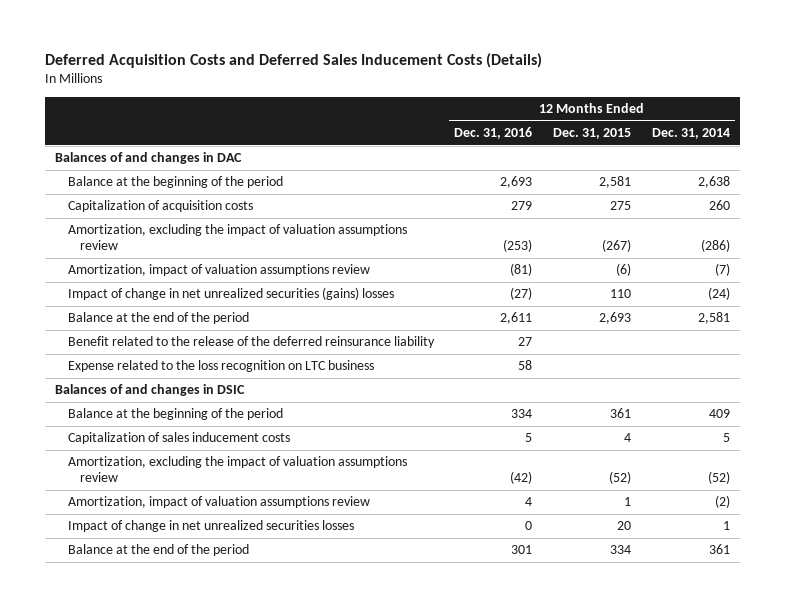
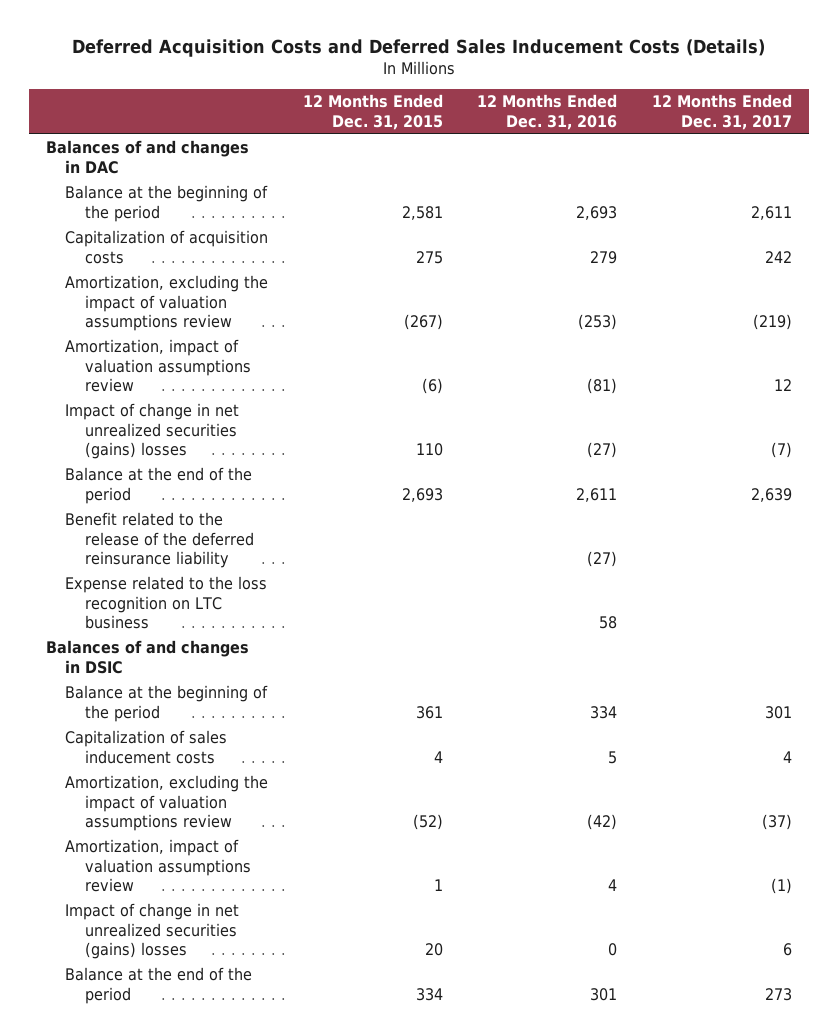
- | 12 Months Ended Dec. 31, 2016 | 12 Months Ended Dec. 31, 2015 | 12 Months Ended Dec. 31, 2014
+ | 12 Months Ended Dec. 31, 2015 | 12 Months Ended Dec. 31, 2016 | 12 Months Ended Dec. 31, 2017
- Benefit related to the release of the deferred reinsurance liability | 27 | |
+ Benefit related to the release of the deferred reinsurance liability | | (27) |
- Impact of change in net unrealized securities losses | 0 | 20 | 1
+ Impact of change in net unrealized securities (gains) losses | 20 | 0 | 6

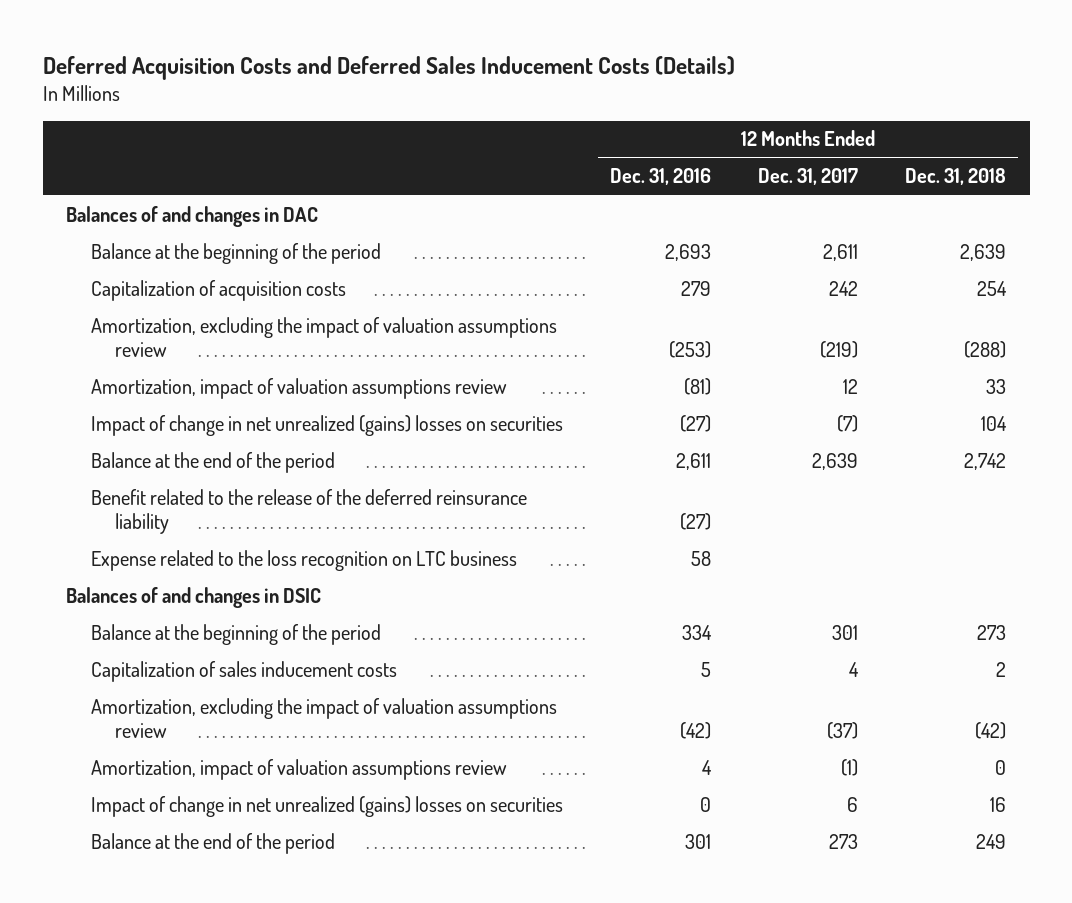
- | 12 Months Ended Dec. 31, 2015 | 12 Months Ended Dec. 31, 2016 | 12 Months Ended Dec. 31, 2017
+ | 12 Months Ended Dec. 31, 2016 | 12 Months Ended Dec. 31, 2017 | 12 Months Ended Dec. 31, 2018
- Impact of change in net unrealized securities (gains) losses | 110 | (27) | (7)
+ Impact of change in net unrealized (gains) losses on securities | (27) | (7) | 104
- Impact of change in net unrealized securities (gains) losses | 20 | 0 | 6
+ Impact of change in net unrealized (gains) losses on securities | 0 | 6 | 16

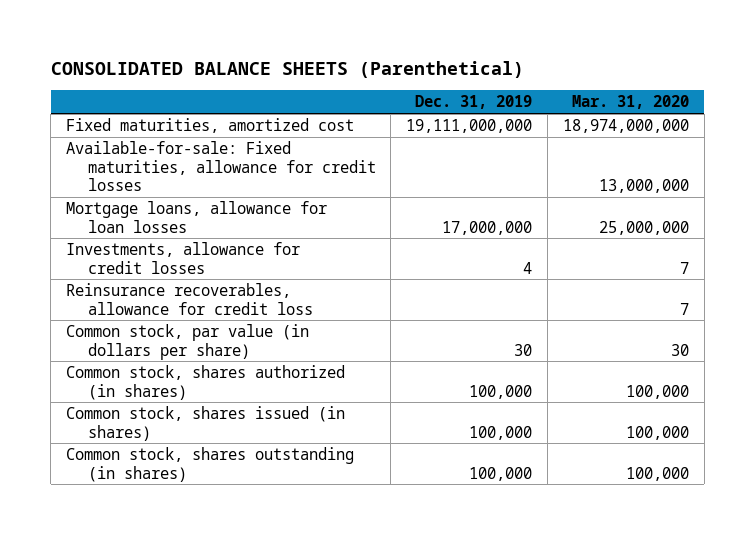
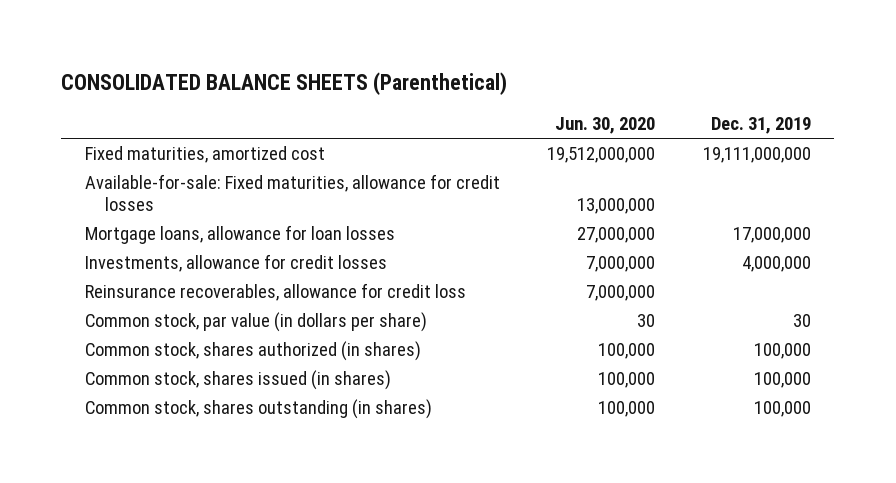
- | Dec. 31, 2019 | Mar. 31, 2020
+ | Jun. 30, 2020 | Dec. 31, 2019
- Investments, allowance for credit losses | 4 | 7
+ Investments, allowance for credit losses | 7,000,000 | 4,000,000

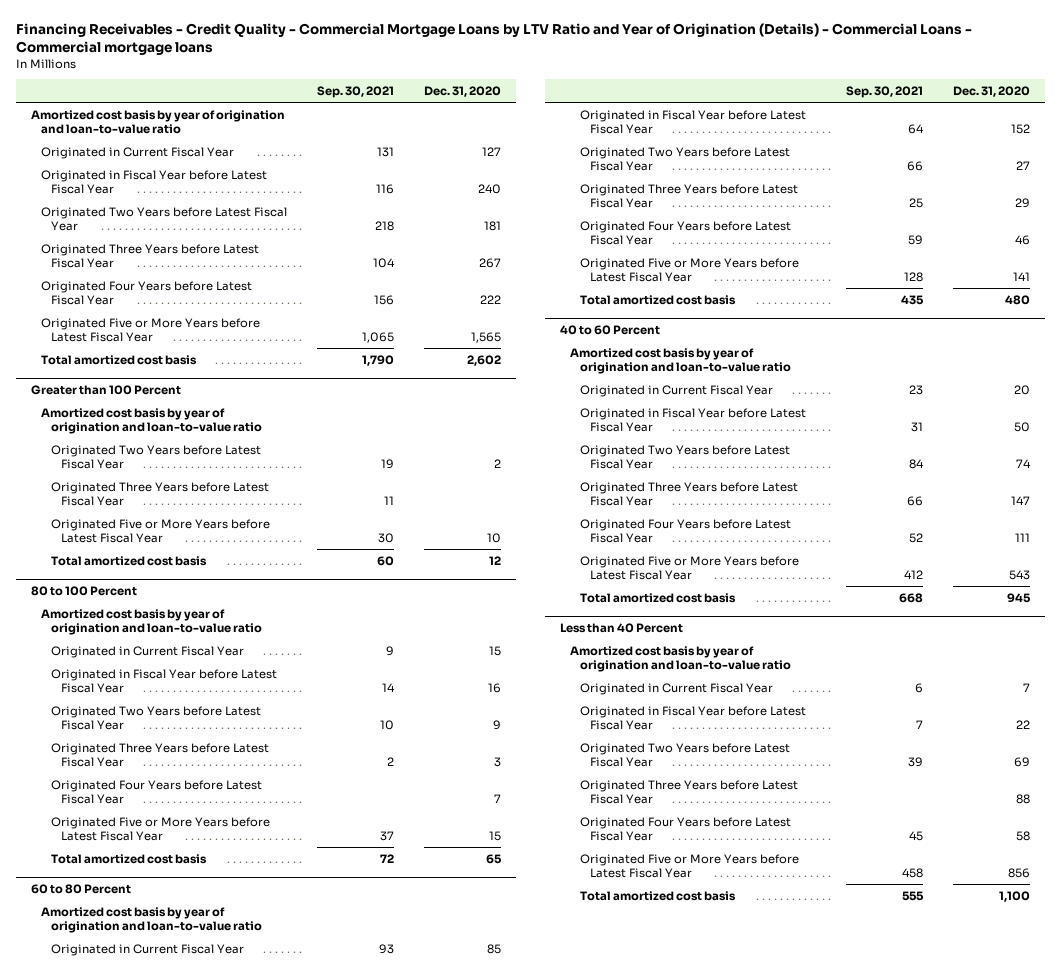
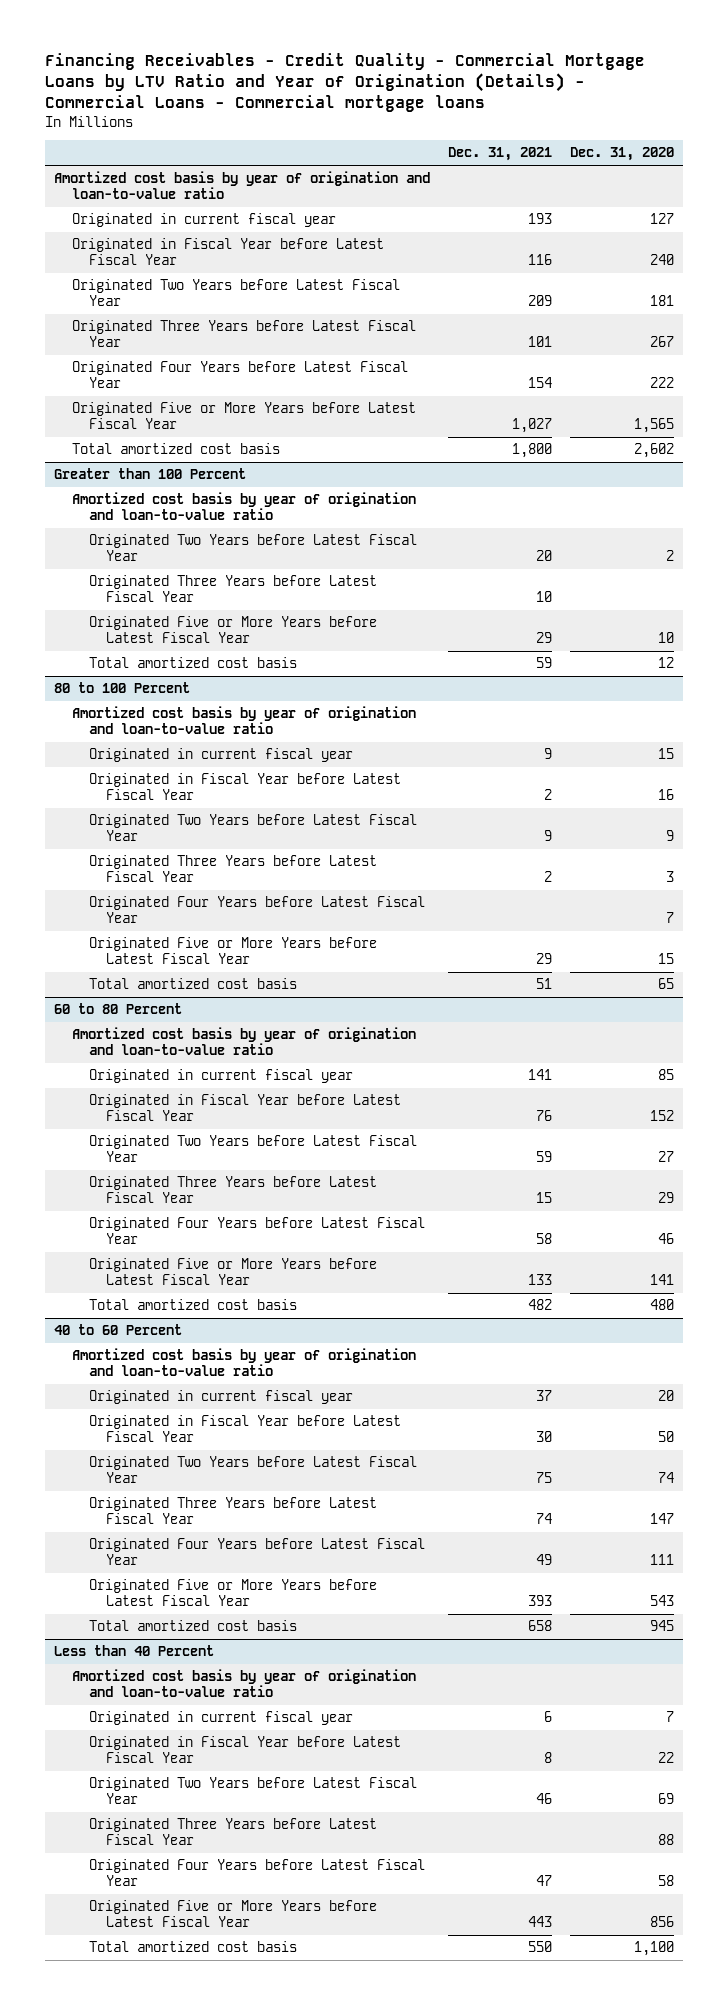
- | Sep. 30, 2021 | Dec. 31, 2020
+ | Dec. 31, 2021 | Dec. 31, 2020
- Originated in Current Fiscal Year | 131 | 127
+ Originated in current fiscal year | 193 | 127
@ 80 to 100 Percent
- Originated in Current Fiscal Year | 9 | 15
+ Originated in current fiscal year | 9 | 15
@ 60 to 80 Percent
- Originated in Current Fiscal Year | 93 | 85
+ Originated in current fiscal year | 141 | 85
@ 40 to 60 Percent
- Originated in Current Fiscal Year | 23 | 20
+ Originated in current fiscal year | 37 | 20
@ Less than 40 Percent
- Originated in Current Fiscal Year | 6 | 7
+ Originated in current fiscal year | 6 | 7

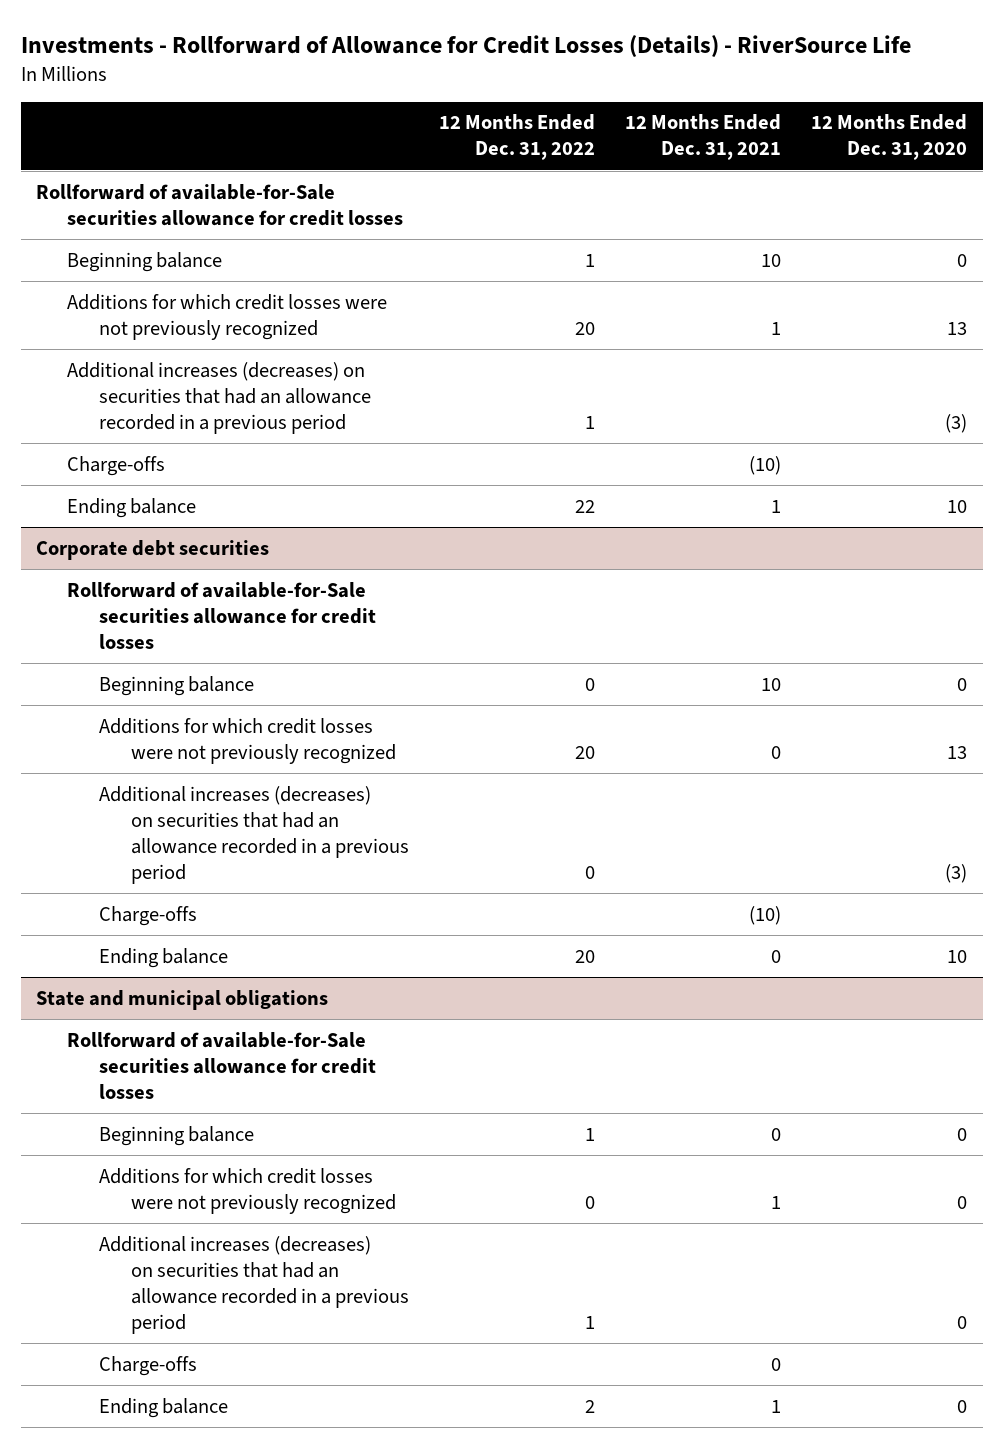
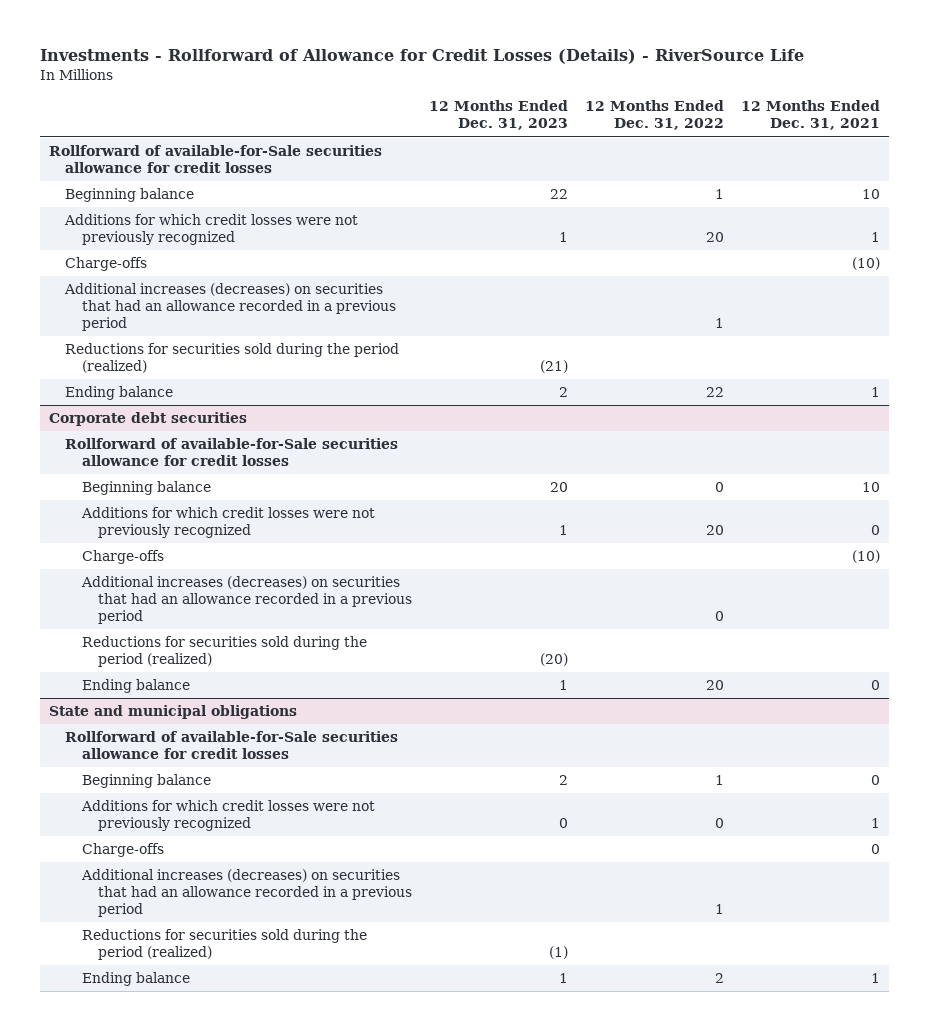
- | 12 Months Ended Dec. 31, 2022 | 12 Months Ended Dec. 31, 2021 | 12 Months Ended Dec. 31, 2020
+ | 12 Months Ended Dec. 31, 2023 | 12 Months Ended Dec. 31, 2022 | 12 Months Ended Dec. 31, 2021
moved down: Additional increases (decreases) on securities that had an allowance recorded in a previous period | | 1 |
+ Reductions for securities sold during the period (realized) | (21) | |
@ Corporate debt securities
moved down: Additional increases (decreases) on securities that had an allowance recorded in a previous period | | 0 |
+ Reductions for securities sold during the period (realized) | (20) | |
@ State and municipal obligations
moved down: Additional increases (decreases) on securities that had an allowance recorded in a previous period | | 1 |
+ Reductions for securities sold during the period (realized) | (1) | |

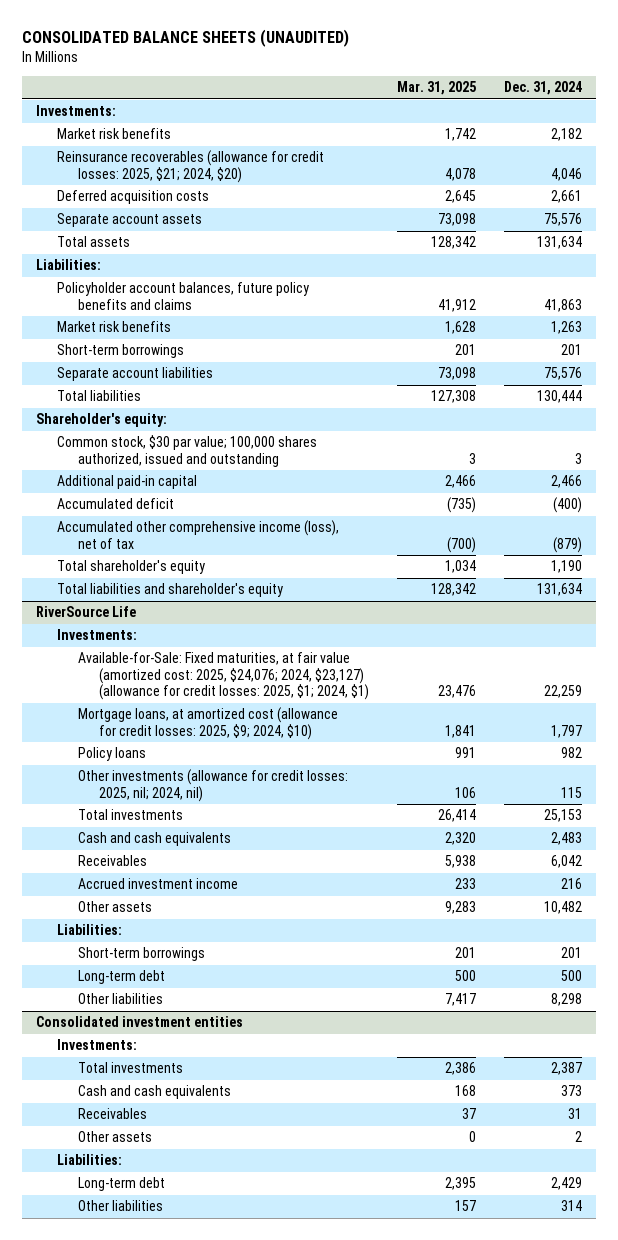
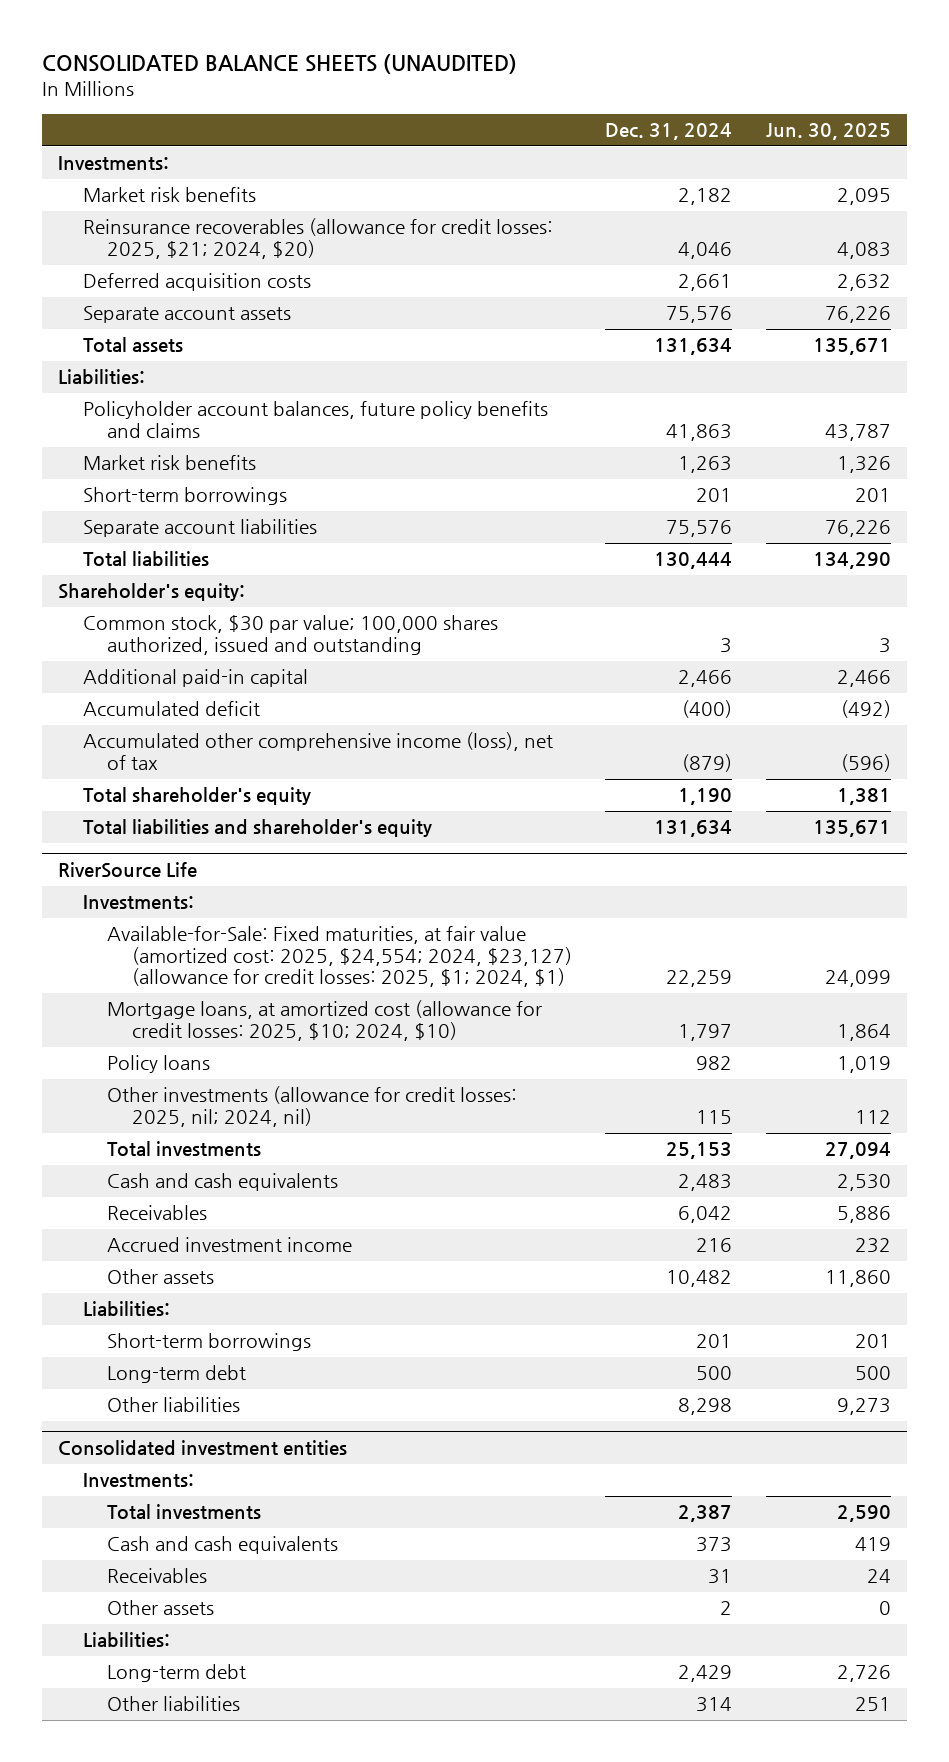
- | Mar. 31, 2025 | Dec. 31, 2024
+ | Dec. 31, 2024 | Jun. 30, 2025
@ RiverSource Life
- Available-for-Sale: Fixed maturities, at fair value (amortized cost: 2025, $24,076; 2024, $23,127) (allowance for credit losses: 2025, $1; 2024, $1) | 23,476 | 22,259
- Mortgage loans, at amortized cost (allowance for credit losses: 2025, $9; 2024, $10) | 1,841 | 1,797
+ Available-for-Sale: Fixed maturities, at fair value (amortized cost: 2025, $24,554; 2024, $23,127) (allowance for credit losses: 2025, $1; 2024, $1) | 22,259 | 24,099
+ Mortgage loans, at amortized cost (allowance for credit losses: 2025, $10; 2024, $10) | 1,797 | 1,864

